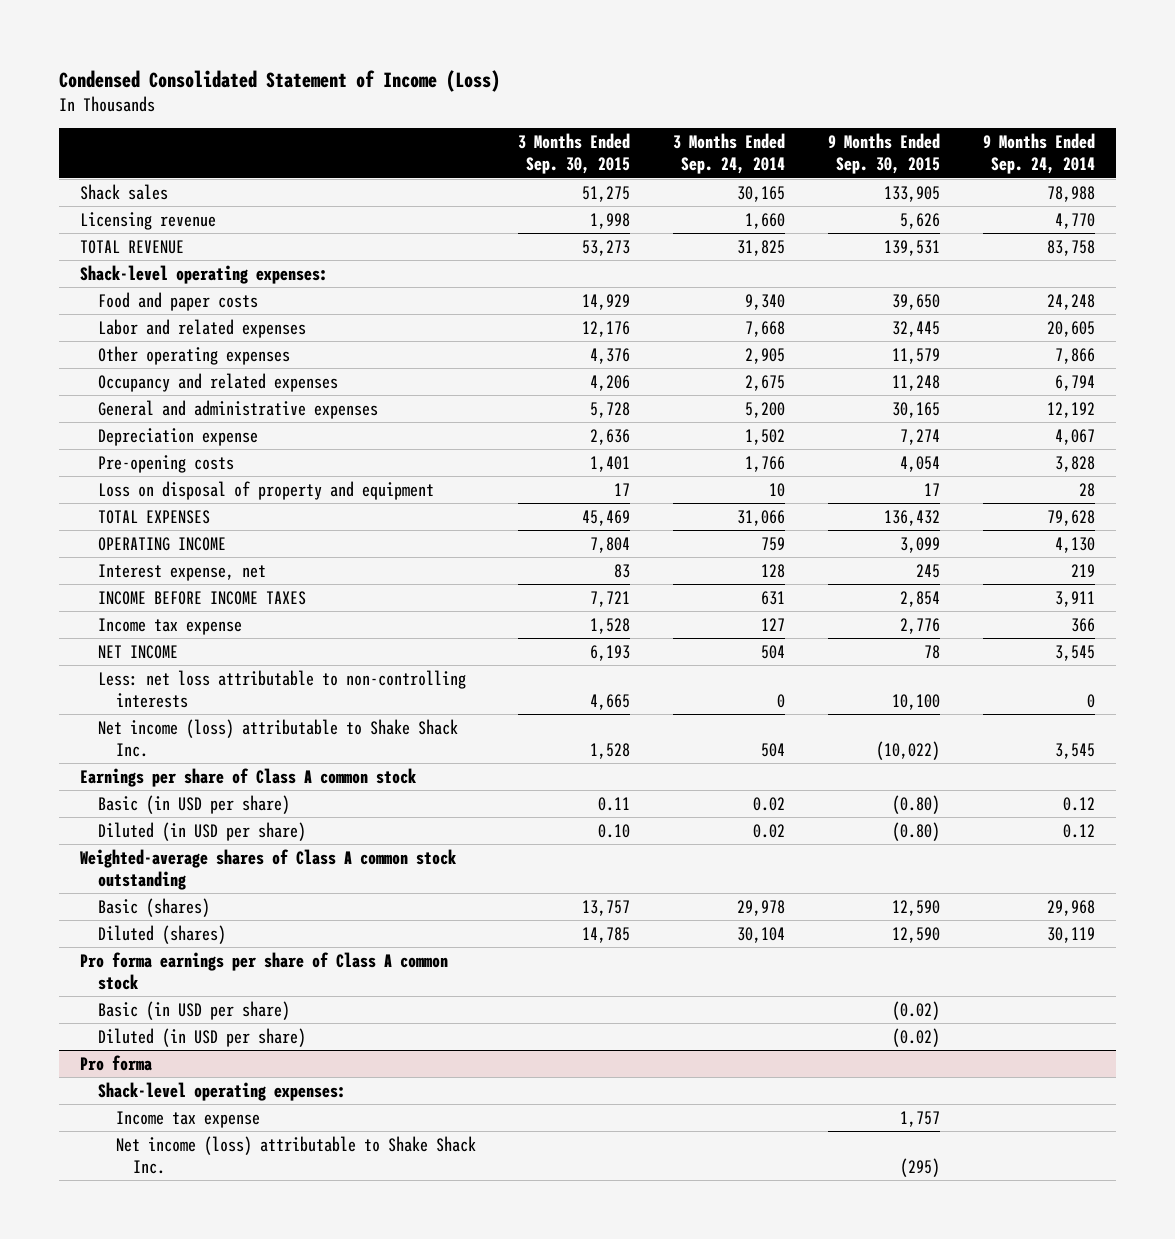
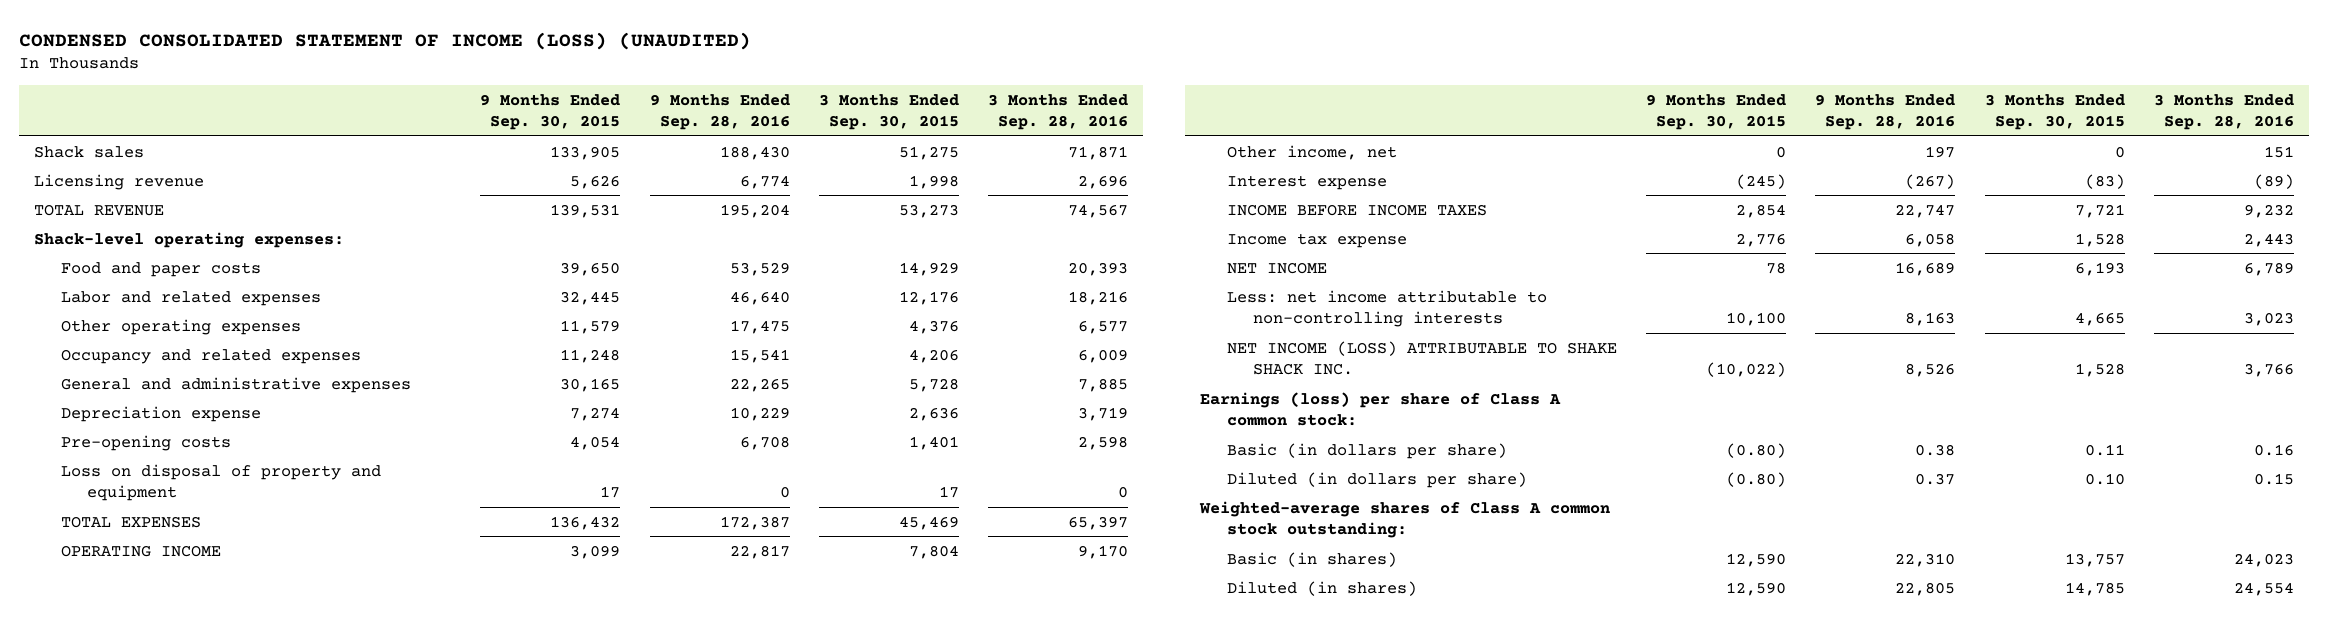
- Condensed Consolidated Statement of Income (Loss)
+ CONDENSED CONSOLIDATED STATEMENT OF INCOME (LOSS) (UNAUDITED)
- | 3 Months Ended Sep. 30, 2015 | 3 Months Ended Sep. 24, 2014 | 9 Months Ended Sep. 30, 2015 | 9 Months Ended Sep. 24, 2014
+ | 9 Months Ended Sep. 30, 2015 | 9 Months Ended Sep. 28, 2016 | 3 Months Ended Sep. 30, 2015 | 3 Months Ended Sep. 28, 2016
- Interest expense, net | 83 | 128 | 245 | 219
+ Other income, net | 0 | 197 | 0 | 151
+ Interest expense | (245) | (267) | (83) | (89)
- Less: net loss attributable to non-controlling interests | 4,665 | 0 | 10,100 | 0
- Net income (loss) attributable to Shake Shack Inc. | 1,528 | 504 | (10,022) | 3,545
- Earnings per share of Class A common stock
- Basic (in USD per share) | 0.11 | 0.02 | (0.80) | 0.12
- Diluted (in USD per share) | 0.10 | 0.02 | (0.80) | 0.12
- Weighted-average shares of Class A common stock outstanding
- Basic (shares) | 13,757 | 29,978 | 12,590 | 29,968
- Diluted (shares) | 14,785 | 30,104 | 12,590 | 30,119
- Pro forma earnings per share of Class A common stock
- Basic (in USD per share) | | | (0.02) |
- Diluted (in USD per share) | | | (0.02) |
- Pro forma
- Shack-level operating expenses:
- Income tax expense | | | 1,757 |
- Net income (loss) attributable to Shake Shack Inc. | | | (295) |
+ Less: net income attributable to non-controlling interests | 10,100 | 8,163 | 4,665 | 3,023
+ NET INCOME (LOSS) ATTRIBUTABLE TO SHAKE SHACK INC. | (10,022) | 8,526 | 1,528 | 3,766
+ Earnings (loss) per share of Class A common stock:
+ Basic (in dollars per share) | (0.80) | 0.38 | 0.11 | 0.16
+ Diluted (in dollars per share) | (0.80) | 0.37 | 0.10 | 0.15
+ Weighted-average shares of Class A common stock outstanding:
+ Basic (in shares) | 12,590 | 22,310 | 13,757 | 24,023
+ Diluted (in shares) | 12,590 | 22,805 | 14,785 | 24,554

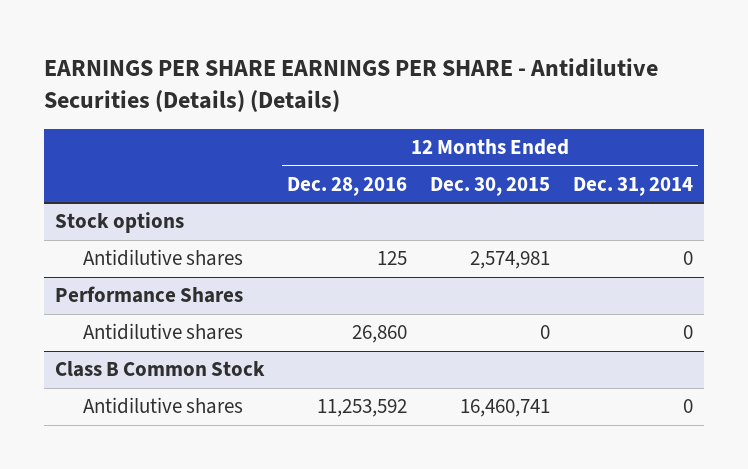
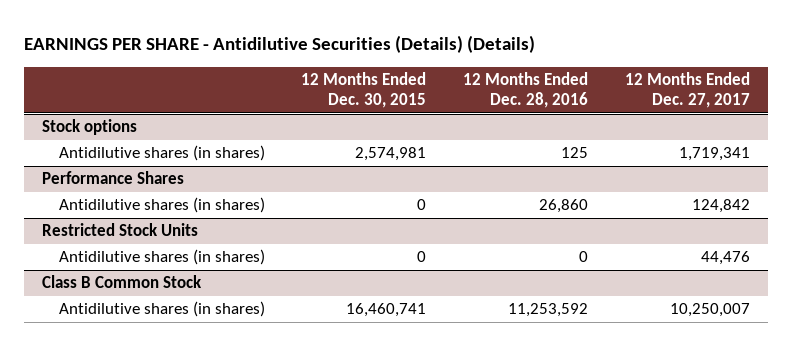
- EARNINGS PER SHARE EARNINGS PER SHARE - Antidilutive Securities (Details) (Details)
+ EARNINGS PER SHARE - Antidilutive Securities (Details) (Details)
- | 12 Months Ended Dec. 28, 2016 | 12 Months Ended Dec. 30, 2015 | 12 Months Ended Dec. 31, 2014
+ | 12 Months Ended Dec. 30, 2015 | 12 Months Ended Dec. 28, 2016 | 12 Months Ended Dec. 27, 2017
@ Stock options
- Antidilutive shares | 125 | 2,574,981 | 0
+ Antidilutive shares (in shares) | 2,574,981 | 125 | 1,719,341
@ Performance Shares
- Antidilutive shares | 26,860 | 0 | 0
+ Antidilutive shares (in shares) | 0 | 26,860 | 124,842
+ Restricted Stock Units
+ Antidilutive shares (in shares) | 0 | 0 | 44,476
@ Class B Common Stock
- Antidilutive shares | 11,253,592 | 16,460,741 | 0
+ Antidilutive shares (in shares) | 16,460,741 | 11,253,592 | 10,250,007

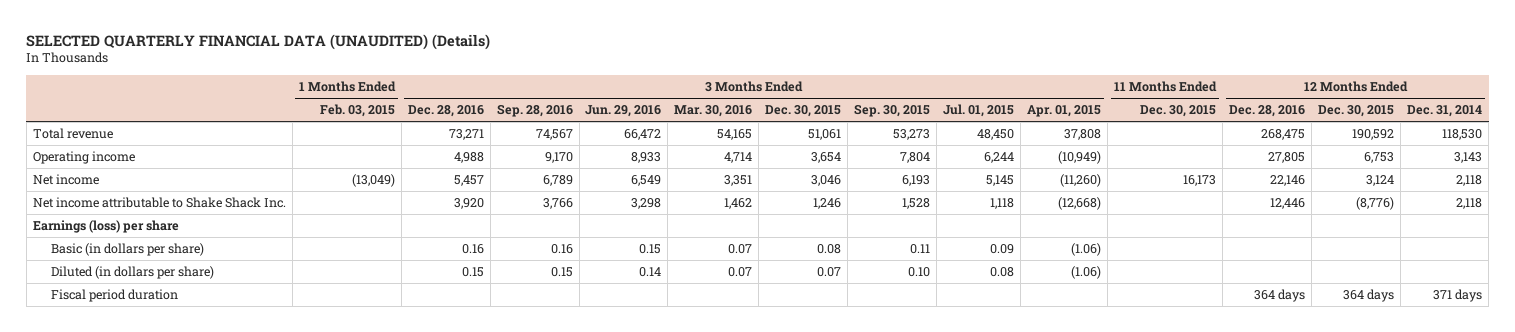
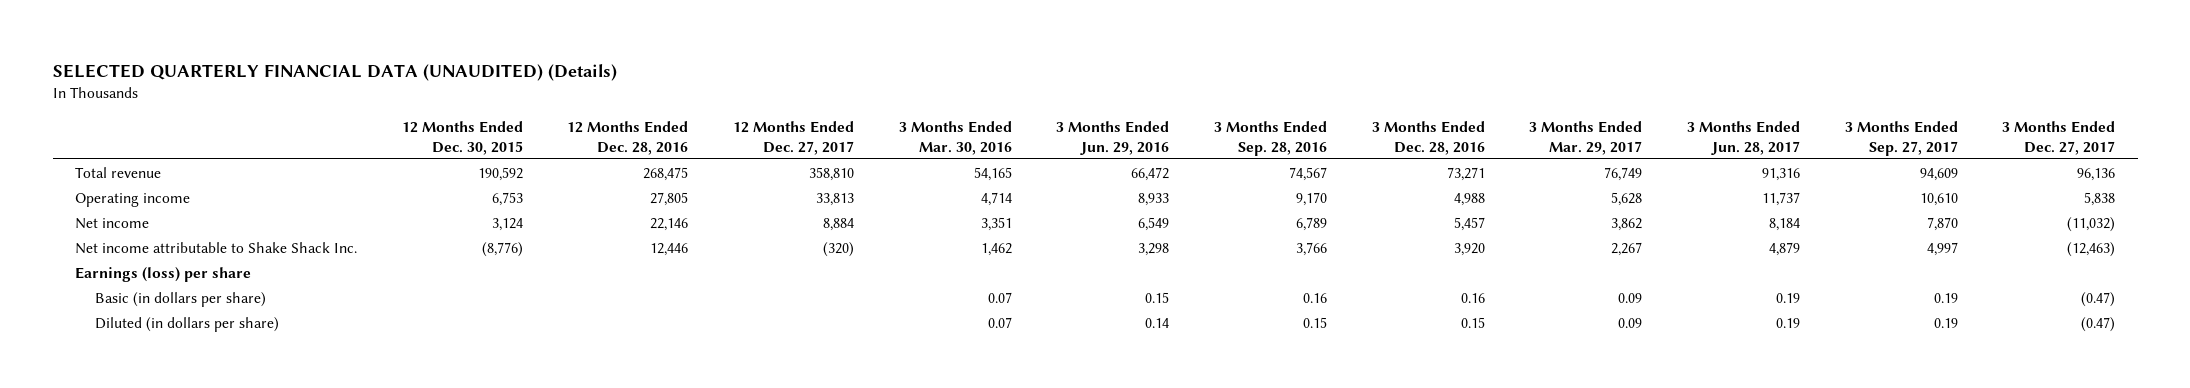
- | 1 Months Ended Feb. 03, 2015 | 3 Months Ended Dec. 28, 2016 | 3 Months Ended Sep. 28, 2016 | 3 Months Ended Jun. 29, 2016 | 3 Months Ended Mar. 30, 2016 | 3 Months Ended Dec. 30, 2015 | 3 Months Ended Sep. 30, 2015 | 3 Months Ended Jul. 01, 2015 | 3 Months Ended Apr. 01, 2015 | 11 Months Ended Dec. 30, 2015 | 12 Months Ended Dec. 28, 2016 | 12 Months Ended Dec. 30, 2015 | 12 Months Ended Dec. 31, 2014
+ | 12 Months Ended Dec. 30, 2015 | 12 Months Ended Dec. 28, 2016 | 12 Months Ended Dec. 27, 2017 | 3 Months Ended Mar. 30, 2016 | 3 Months Ended Jun. 29, 2016 | 3 Months Ended Sep. 28, 2016 | 3 Months Ended Dec. 28, 2016 | 3 Months Ended Mar. 29, 2017 | 3 Months Ended Jun. 28, 2017 | 3 Months Ended Sep. 27, 2017 | 3 Months Ended Dec. 27, 2017
- Fiscal period duration | | | | | | | | | | | 364 days | 364 days | 371 days

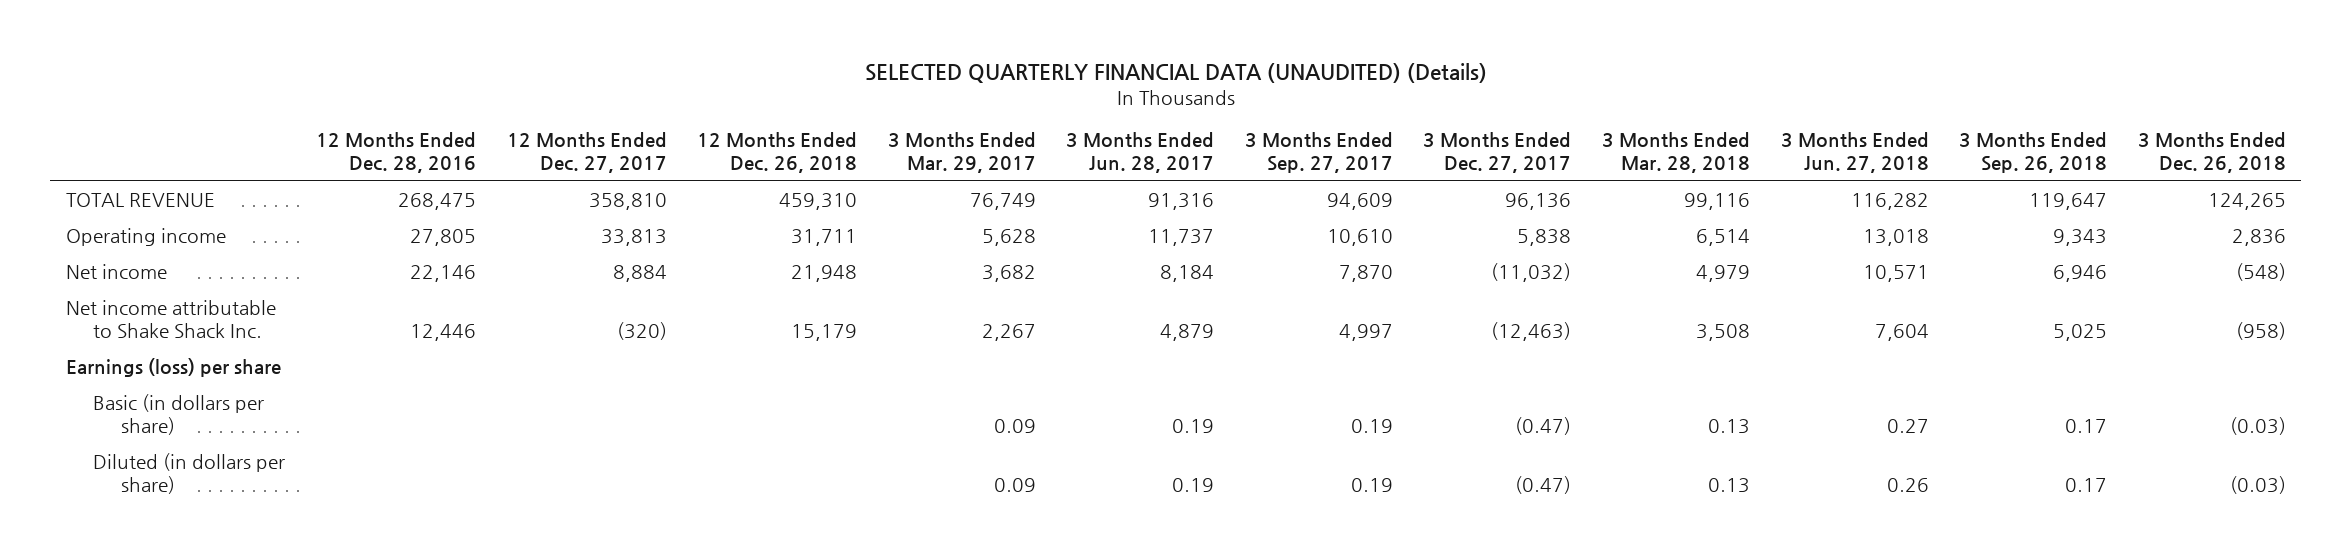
- | 12 Months Ended Dec. 30, 2015 | 12 Months Ended Dec. 28, 2016 | 12 Months Ended Dec. 27, 2017 | 3 Months Ended Mar. 30, 2016 | 3 Months Ended Jun. 29, 2016 | 3 Months Ended Sep. 28, 2016 | 3 Months Ended Dec. 28, 2016 | 3 Months Ended Mar. 29, 2017 | 3 Months Ended Jun. 28, 2017 | 3 Months Ended Sep. 27, 2017 | 3 Months Ended Dec. 27, 2017
+ | 12 Months Ended Dec. 28, 2016 | 12 Months Ended Dec. 27, 2017 | 12 Months Ended Dec. 26, 2018 | 3 Months Ended Mar. 29, 2017 | 3 Months Ended Jun. 28, 2017 | 3 Months Ended Sep. 27, 2017 | 3 Months Ended Dec. 27, 2017 | 3 Months Ended Mar. 28, 2018 | 3 Months Ended Jun. 27, 2018 | 3 Months Ended Sep. 26, 2018 | 3 Months Ended Dec. 26, 2018
- Total revenue | 190,592 | 268,475 | 358,810 | 54,165 | 66,472 | 74,567 | 73,271 | 76,749 | 91,316 | 94,609 | 96,136
+ TOTAL REVENUE | 268,475 | 358,810 | 459,310 | 76,749 | 91,316 | 94,609 | 96,136 | 99,116 | 116,282 | 119,647 | 124,265
- Net income | 3,124 | 22,146 | 8,884 | 3,351 | 6,549 | 6,789 | 5,457 | 3,862 | 8,184 | 7,870 | (11,032)
+ Net income | 22,146 | 8,884 | 21,948 | 3,682 | 8,184 | 7,870 | (11,032) | 4,979 | 10,571 | 6,946 | (548)

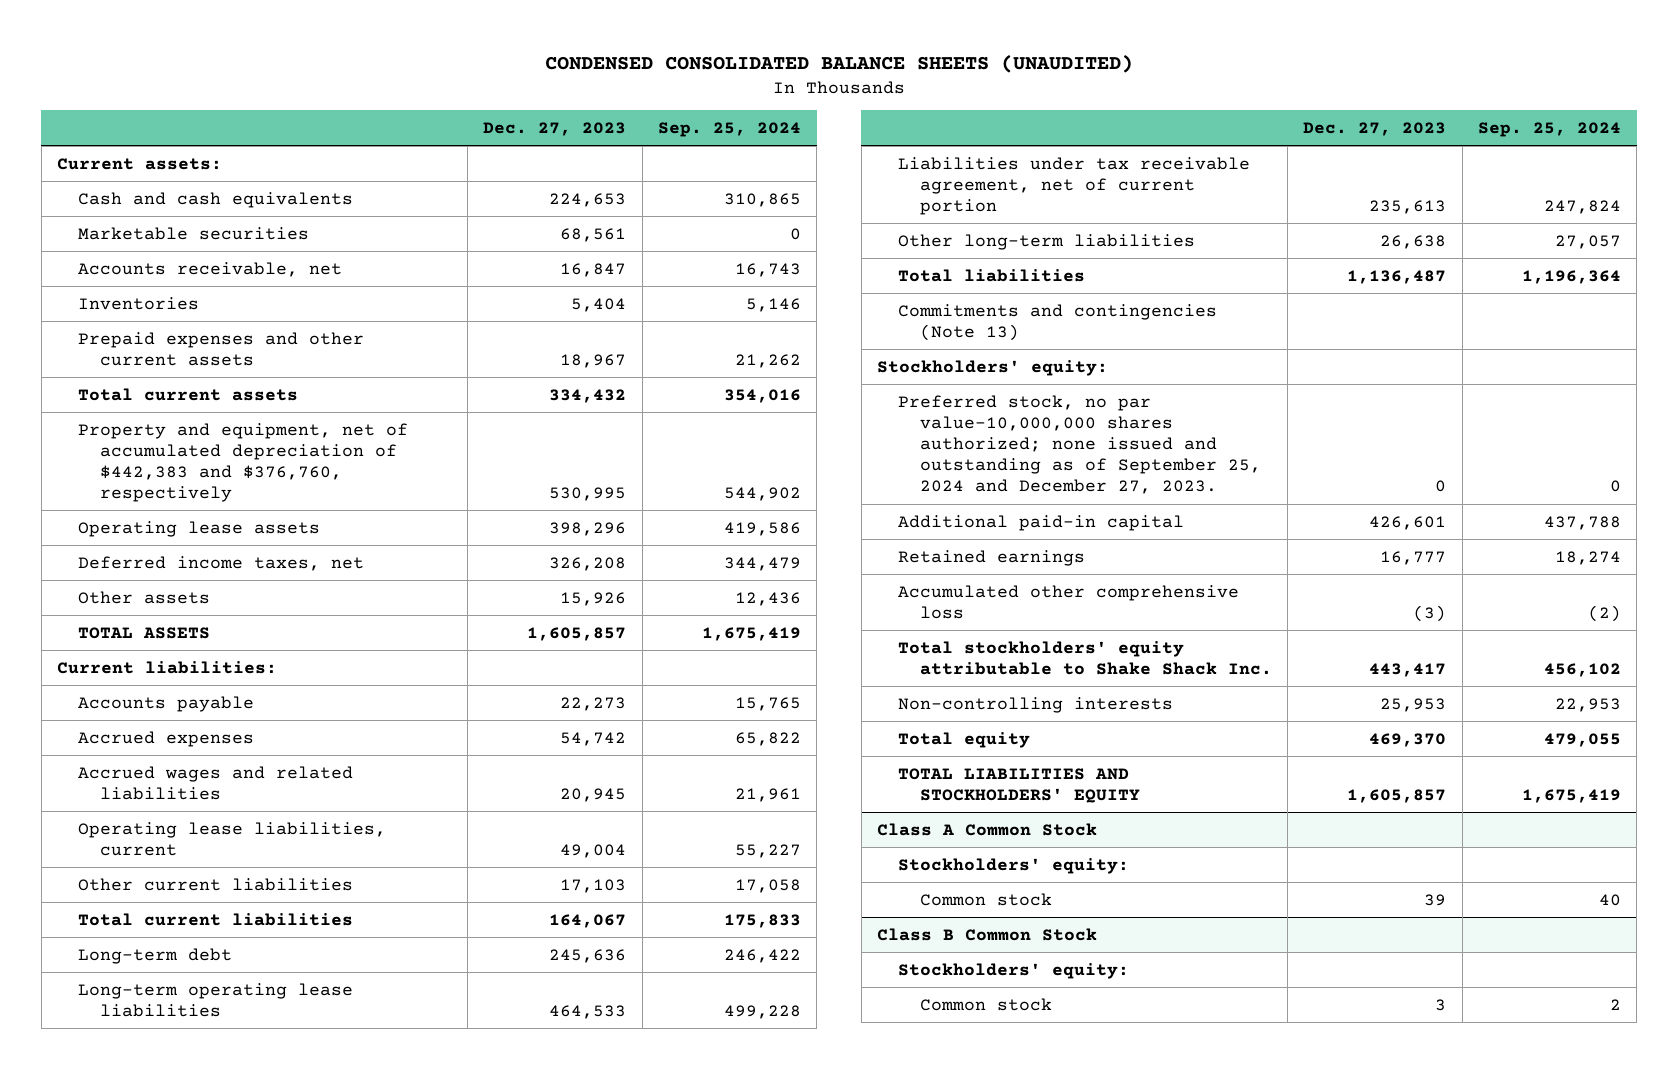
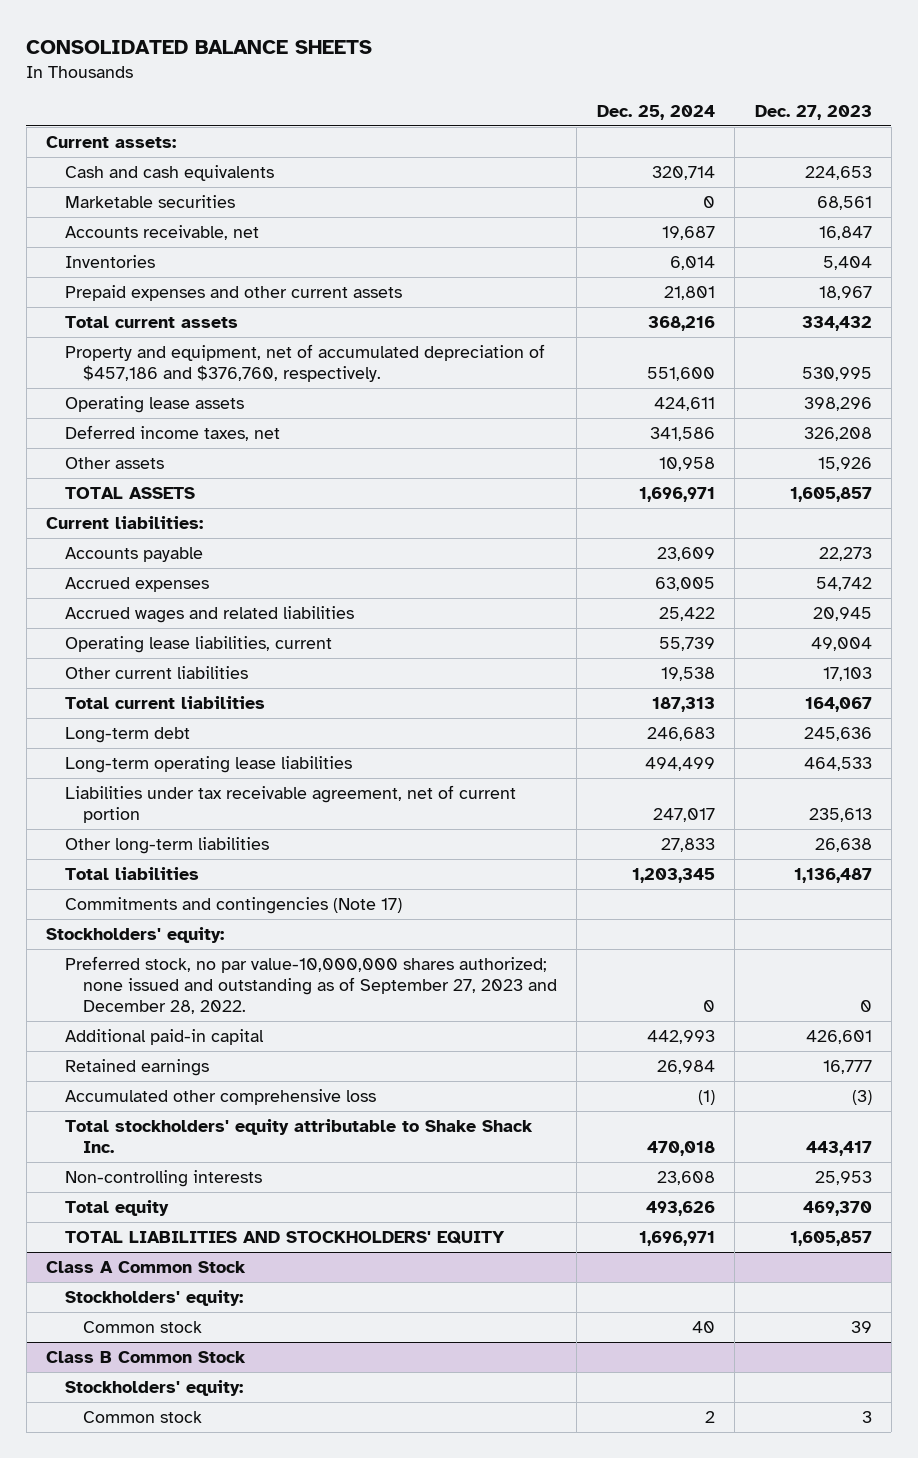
- CONDENSED CONSOLIDATED BALANCE SHEETS (UNAUDITED)
+ CONSOLIDATED BALANCE SHEETS
- | Dec. 27, 2023 | Sep. 25, 2024
+ | Dec. 25, 2024 | Dec. 27, 2023
- Property and equipment, net of accumulated depreciation of $442,383 and $376,760, respectively | 530,995 | 544,902
+ Property and equipment, net of accumulated depreciation of $457,186 and $376,760, respectively. | 551,600 | 530,995
- Commitments and contingencies (Note 13)
+ Commitments and contingencies (Note 17)
- Preferred stock, no par value-10,000,000 shares authorized; none issued and outstanding as of September 25, 2024 and December 27, 2023. | 0 | 0
+ Preferred stock, no par value-10,000,000 shares authorized; none issued and outstanding as of September 27, 2023 and December 28, 2022. | 0 | 0

